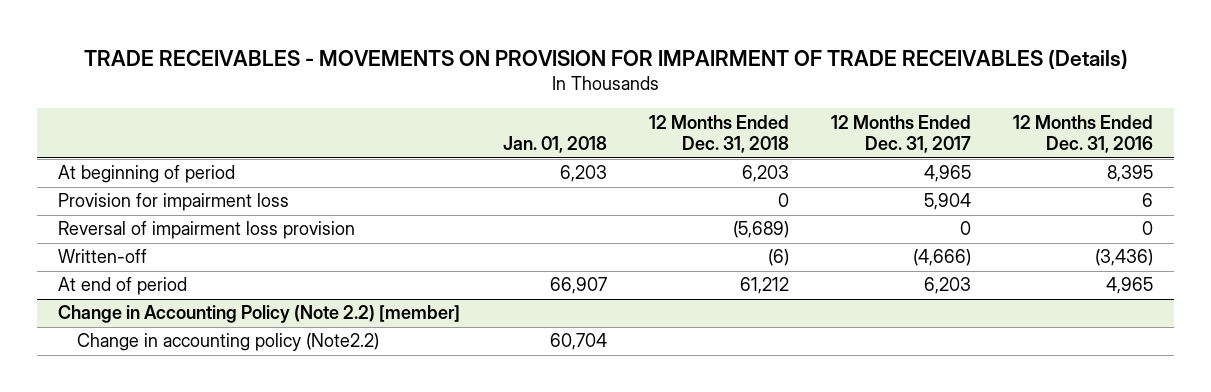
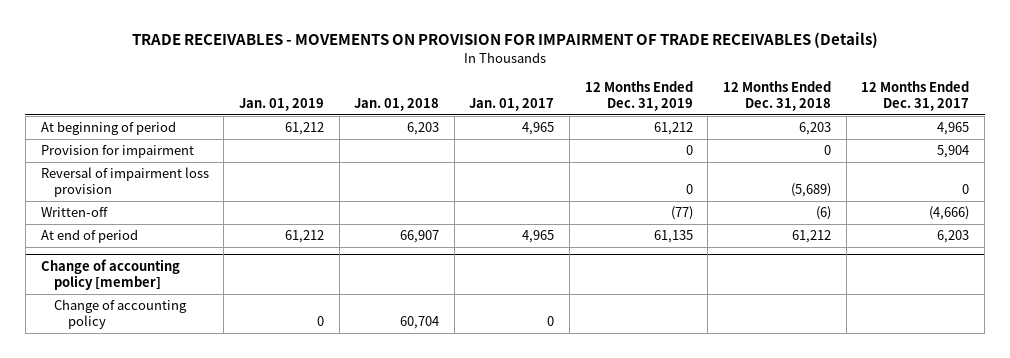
- | Jan. 01, 2018 | 12 Months Ended Dec. 31, 2018 | 12 Months Ended Dec. 31, 2017 | 12 Months Ended Dec. 31, 2016
+ | Jan. 01, 2019 | Jan. 01, 2018 | Jan. 01, 2017 | 12 Months Ended Dec. 31, 2019 | 12 Months Ended Dec. 31, 2018 | 12 Months Ended Dec. 31, 2017
- Provision for impairment loss | | 0 | 5,904 | 6
+ Provision for impairment | | | | 0 | 0 | 5,904
- Change in Accounting Policy (Note 2.2) [member]
- Change in accounting policy (Note2.2) | 60,704 | | |
+ Change of accounting policy [member]
+ Change of accounting policy | 0 | 60,704 | 0 | | |

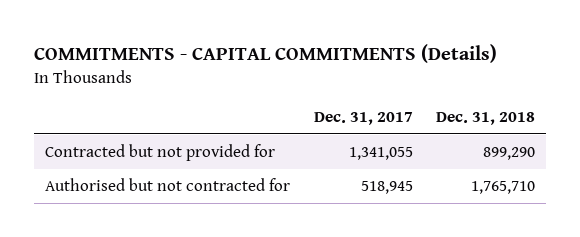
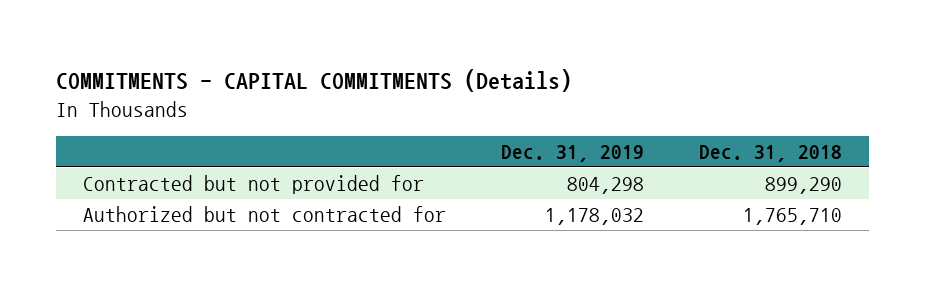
- | Dec. 31, 2017 | Dec. 31, 2018
+ | Dec. 31, 2019 | Dec. 31, 2018
- Authorised but not contracted for | 518,945 | 1,765,710
+ Authorized but not contracted for | 1,178,032 | 1,765,710

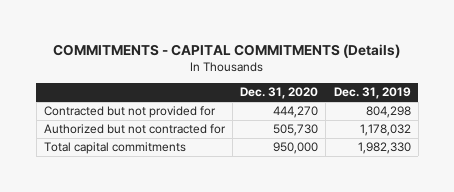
- | Dec. 31, 2019 | Dec. 31, 2018
+ | Dec. 31, 2020 | Dec. 31, 2019
+ Total capital commitments | 950,000 | 1,982,330

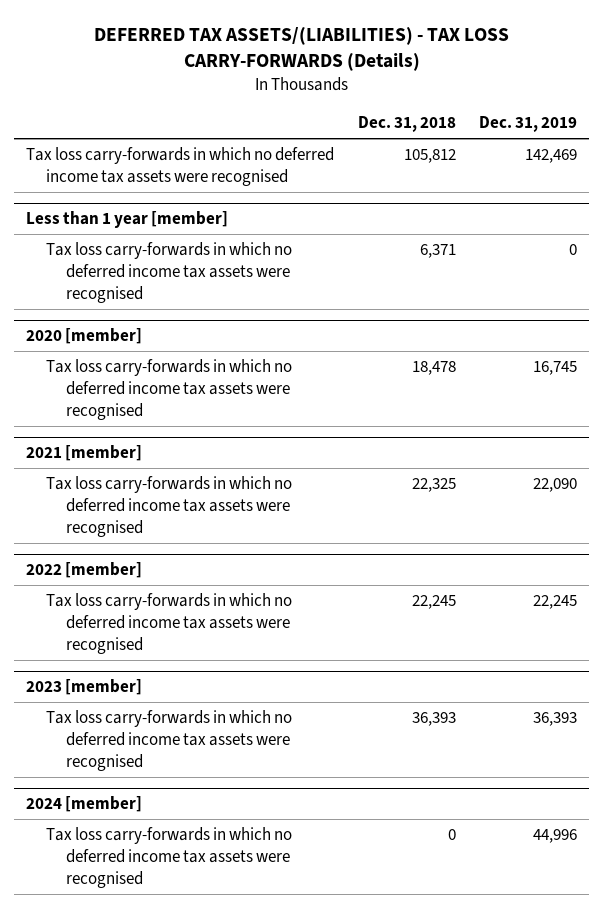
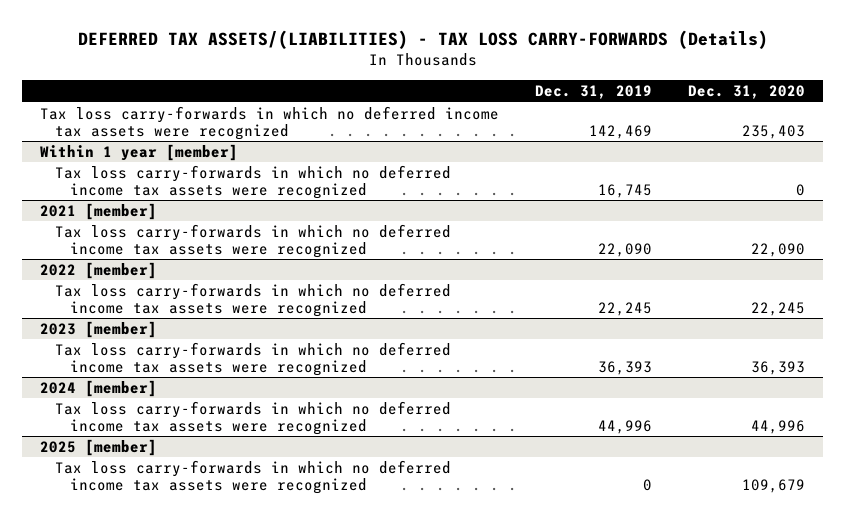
- | Dec. 31, 2018 | Dec. 31, 2019
+ | Dec. 31, 2019 | Dec. 31, 2020
- Tax loss carry-forwards in which no deferred income tax assets were recognised | 105,812 | 142,469
- Less than 1 year [member]
- Tax loss carry-forwards in which no deferred income tax assets were recognised | 6,371 | 0
- 2020 [member]
- Tax loss carry-forwards in which no deferred income tax assets were recognised | 18,478 | 16,745
+ Tax loss carry-forwards in which no deferred income tax assets were recognized | 142,469 | 235,403
+ Within 1 year [member]
+ Tax loss carry-forwards in which no deferred income tax assets were recognized | 16,745 | 0
@ 2021 [member]
- Tax loss carry-forwards in which no deferred income tax assets were recognised | 22,325 | 22,090
+ Tax loss carry-forwards in which no deferred income tax assets were recognized | 22,090 | 22,090
@ 2022 [member]
- Tax loss carry-forwards in which no deferred income tax assets were recognised | 22,245 | 22,245
+ Tax loss carry-forwards in which no deferred income tax assets were recognized | 22,245 | 22,245
@ 2023 [member]
- Tax loss carry-forwards in which no deferred income tax assets were recognised | 36,393 | 36,393
+ Tax loss carry-forwards in which no deferred income tax assets were recognized | 36,393 | 36,393
@ 2024 [member]
- Tax loss carry-forwards in which no deferred income tax assets were recognised | 0 | 44,996
+ Tax loss carry-forwards in which no deferred income tax assets were recognized | 44,996 | 44,996
+ 2025 [member]
+ Tax loss carry-forwards in which no deferred income tax assets were recognized | 0 | 109,679

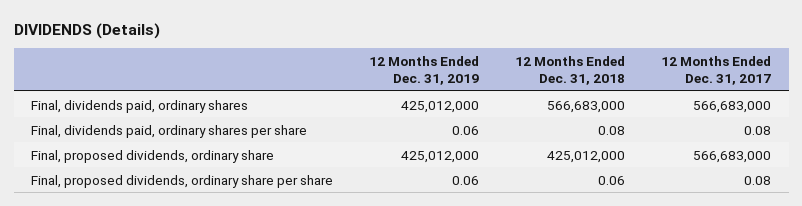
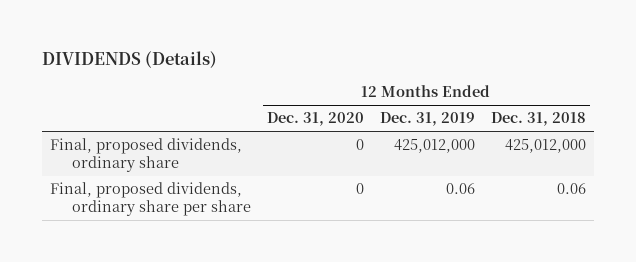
- | 12 Months Ended Dec. 31, 2019 | 12 Months Ended Dec. 31, 2018 | 12 Months Ended Dec. 31, 2017
+ | 12 Months Ended Dec. 31, 2020 | 12 Months Ended Dec. 31, 2019 | 12 Months Ended Dec. 31, 2018
- Final, dividends paid, ordinary shares | 425,012,000 | 566,683,000 | 566,683,000
- Final, dividends paid, ordinary shares per share | 0.06 | 0.08 | 0.08

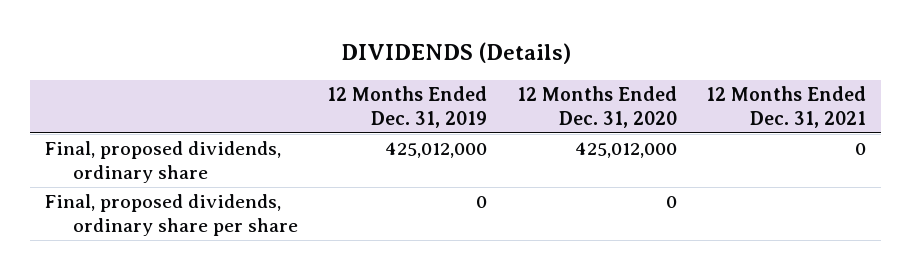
- | 12 Months Ended Dec. 31, 2020 | 12 Months Ended Dec. 31, 2019 | 12 Months Ended Dec. 31, 2018
+ | 12 Months Ended Dec. 31, 2019 | 12 Months Ended Dec. 31, 2020 | 12 Months Ended Dec. 31, 2021
- Final, proposed dividends, ordinary share | 0 | 425,012,000 | 425,012,000
- Final, proposed dividends, ordinary share per share | 0 | 0.06 | 0.06
+ Final, proposed dividends, ordinary share | 425,012,000 | 425,012,000 | 0
+ Final, proposed dividends, ordinary share per share | 0 | 0 |

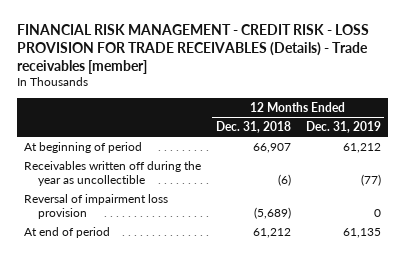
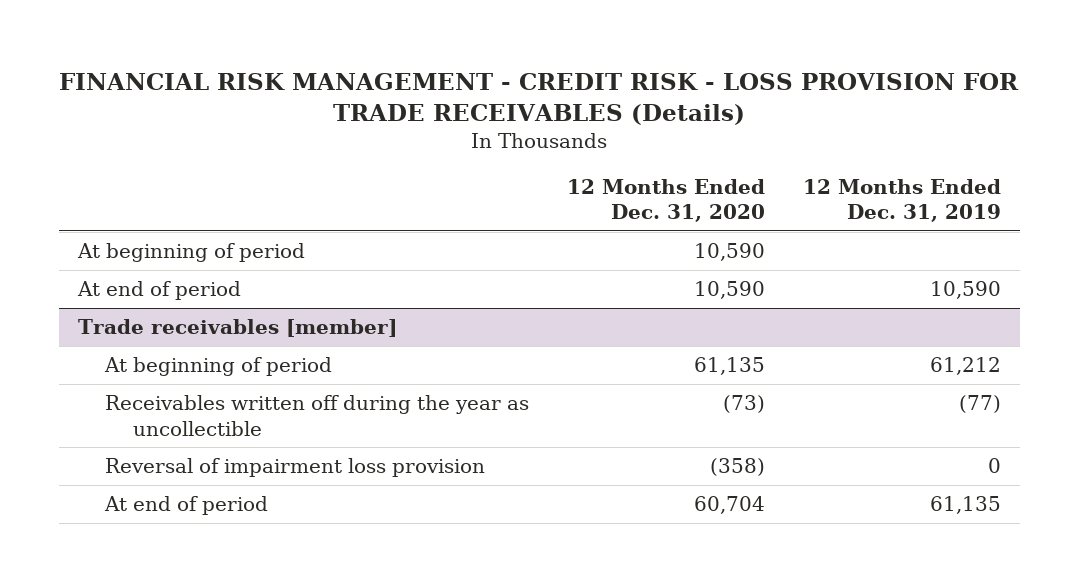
- FINANCIAL RISK MANAGEMENT - CREDIT RISK - LOSS PROVISION FOR TRADE RECEIVABLES (Details) - Trade receivables [member]
+ FINANCIAL RISK MANAGEMENT - CREDIT RISK - LOSS PROVISION FOR TRADE RECEIVABLES (Details)
- | 12 Months Ended Dec. 31, 2018 | 12 Months Ended Dec. 31, 2019
+ | 12 Months Ended Dec. 31, 2020 | 12 Months Ended Dec. 31, 2019
+ At beginning of period | 10,590 |
+ At end of period | 10,590 | 10,590
+ Trade receivables [member]

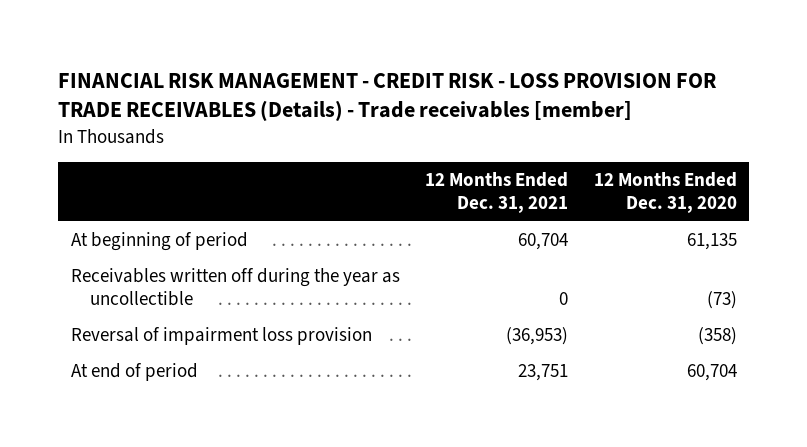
- FINANCIAL RISK MANAGEMENT - CREDIT RISK - LOSS PROVISION FOR TRADE RECEIVABLES (Details)
+ FINANCIAL RISK MANAGEMENT - CREDIT RISK - LOSS PROVISION FOR TRADE RECEIVABLES (Details) - Trade receivables [member]
- | 12 Months Ended Dec. 31, 2020 | 12 Months Ended Dec. 31, 2019
+ | 12 Months Ended Dec. 31, 2021 | 12 Months Ended Dec. 31, 2020
- At beginning of period | 10,590 |
- At end of period | 10,590 | 10,590
- Trade receivables [member]

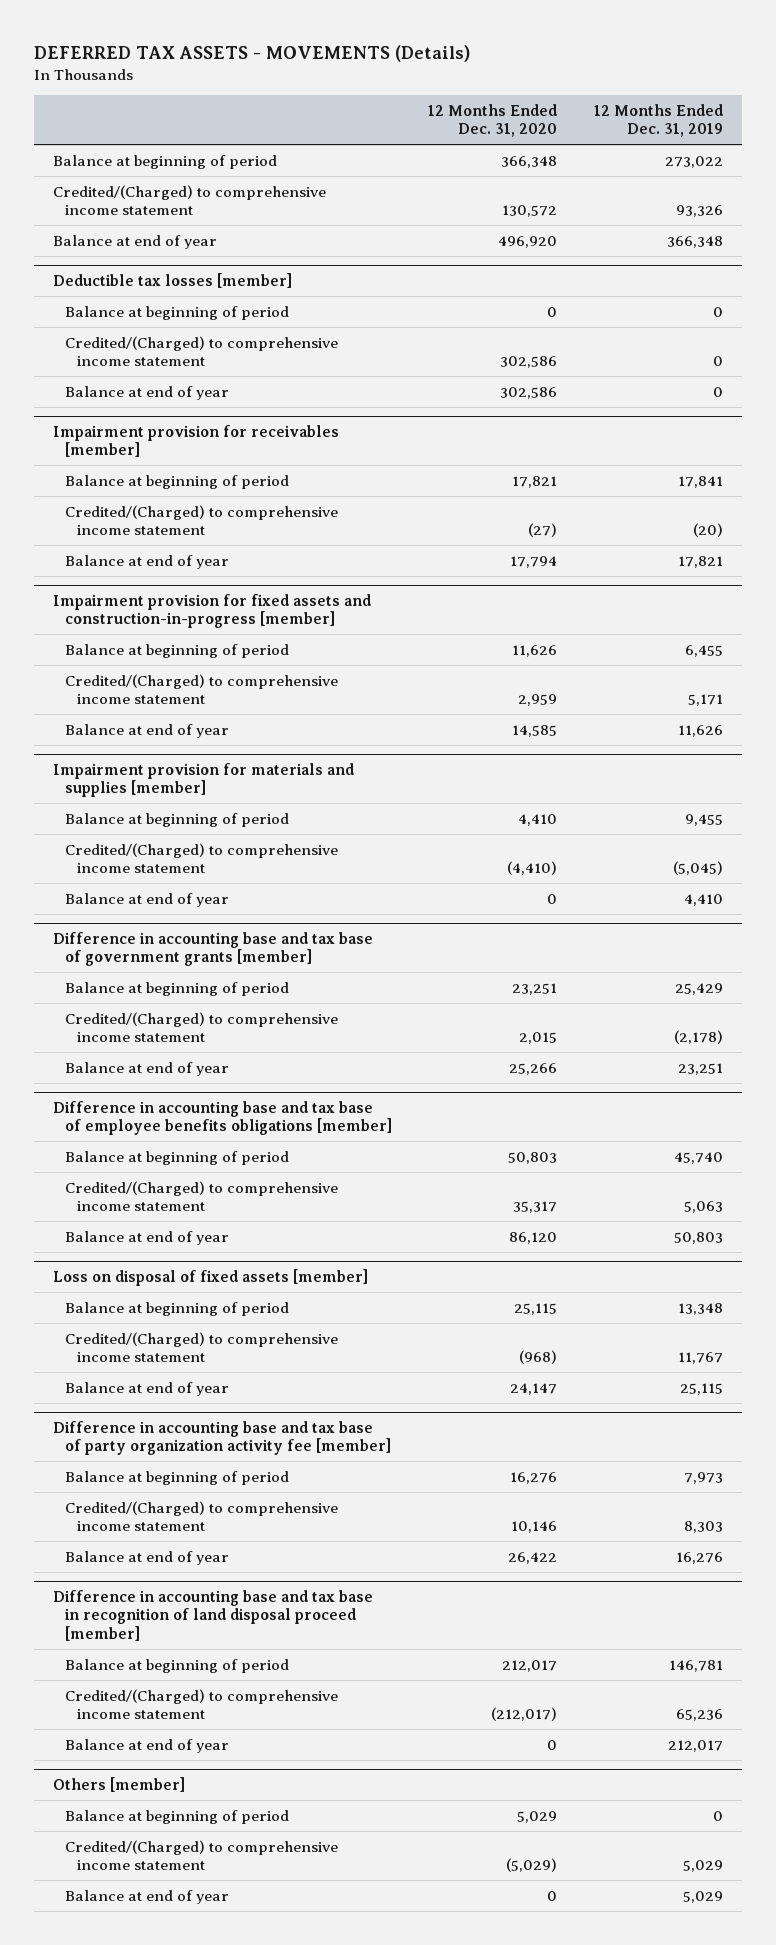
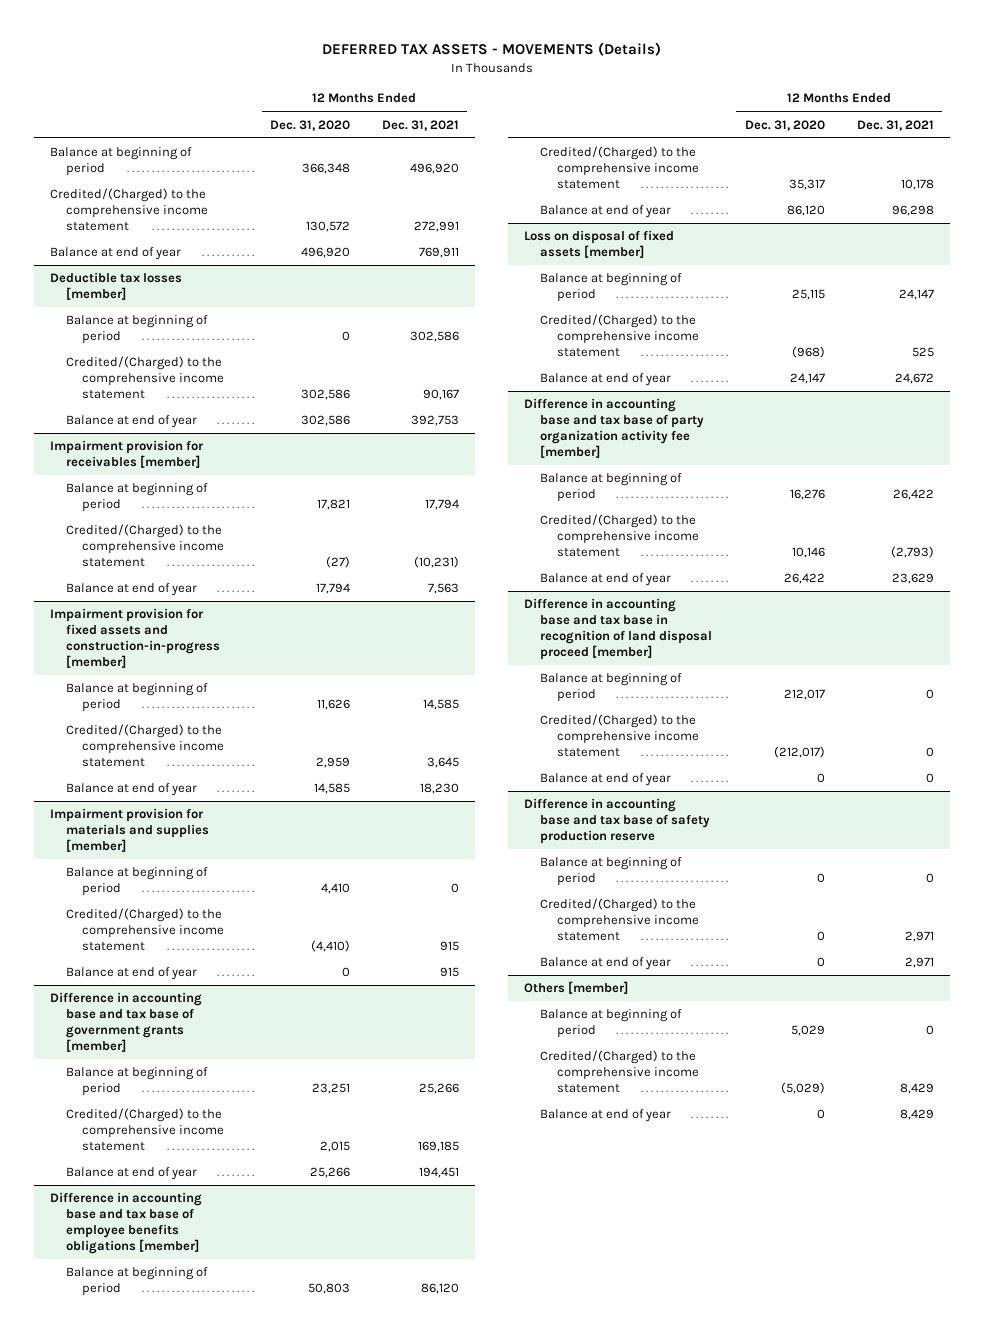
- | 12 Months Ended Dec. 31, 2020 | 12 Months Ended Dec. 31, 2019
+ | 12 Months Ended Dec. 31, 2020 | 12 Months Ended Dec. 31, 2021
- Credited/(Charged) to comprehensive income statement | 130,572 | 93,326
+ Credited/(Charged) to the comprehensive income statement | 130,572 | 272,991
@ Deductible tax losses [member]
- Credited/(Charged) to comprehensive income statement | 302,586 | 0
+ Credited/(Charged) to the comprehensive income statement | 302,586 | 90,167
@ Impairment provision for receivables [member]
- Credited/(Charged) to comprehensive income statement | (27) | (20)
+ Credited/(Charged) to the comprehensive income statement | (27) | (10,231)
@ Impairment provision for fixed assets and construction-in-progress [member]
- Credited/(Charged) to comprehensive income statement | 2,959 | 5,171
+ Credited/(Charged) to the comprehensive income statement | 2,959 | 3,645
@ Impairment provision for materials and supplies [member]
- Credited/(Charged) to comprehensive income statement | (4,410) | (5,045)
+ Credited/(Charged) to the comprehensive income statement | (4,410) | 915
@ Difference in accounting base and tax base of government grants [member]
- Credited/(Charged) to comprehensive income statement | 2,015 | (2,178)
+ Credited/(Charged) to the comprehensive income statement | 2,015 | 169,185
@ Difference in accounting base and tax base of employee benefits obligations [member]
- Credited/(Charged) to comprehensive income statement | 35,317 | 5,063
+ Credited/(Charged) to the comprehensive income statement | 35,317 | 10,178
@ Loss on disposal of fixed assets [member]
- Credited/(Charged) to comprehensive income statement | (968) | 11,767
+ Credited/(Charged) to the comprehensive income statement | (968) | 525
@ Difference in accounting base and tax base of party organization activity fee [member]
- Credited/(Charged) to comprehensive income statement | 10,146 | 8,303
+ Credited/(Charged) to the comprehensive income statement | 10,146 | (2,793)
@ Difference in accounting base and tax base in recognition of land disposal proceed [member]
- Credited/(Charged) to comprehensive income statement | (212,017) | 65,236
+ Credited/(Charged) to the comprehensive income statement | (212,017) | 0
+ Difference in accounting base and tax base of safety production reserve
+ Balance at beginning of period | 0 | 0
+ Credited/(Charged) to the comprehensive income statement | 0 | 2,971
+ Balance at end of year | 0 | 2,971
@ Others [member]
- Credited/(Charged) to comprehensive income statement | (5,029) | 5,029
+ Credited/(Charged) to the comprehensive income statement | (5,029) | 8,429

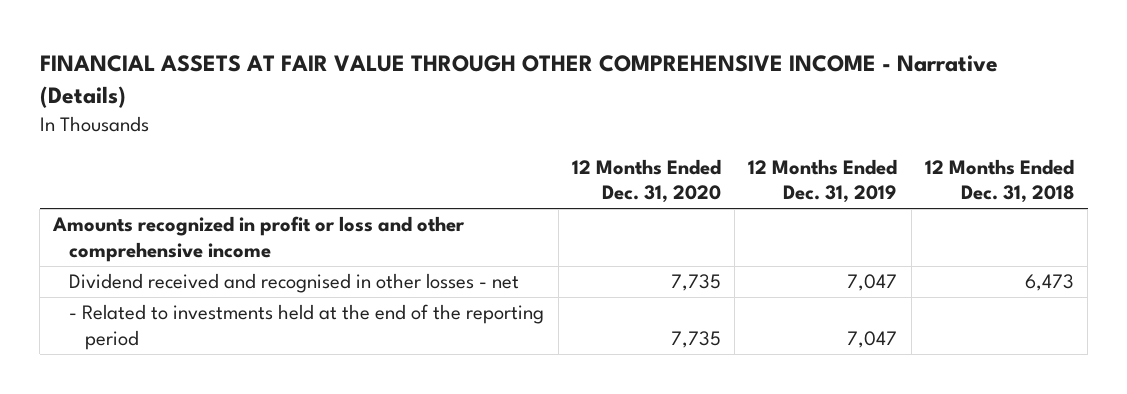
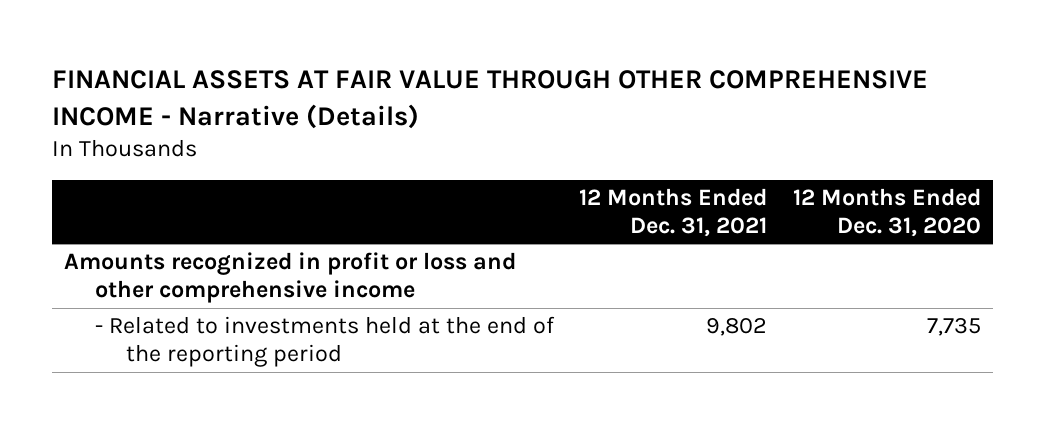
- | 12 Months Ended Dec. 31, 2020 | 12 Months Ended Dec. 31, 2019 | 12 Months Ended Dec. 31, 2018
+ | 12 Months Ended Dec. 31, 2021 | 12 Months Ended Dec. 31, 2020
- Dividend received and recognised in other losses - net | 7,735 | 7,047 | 6,473

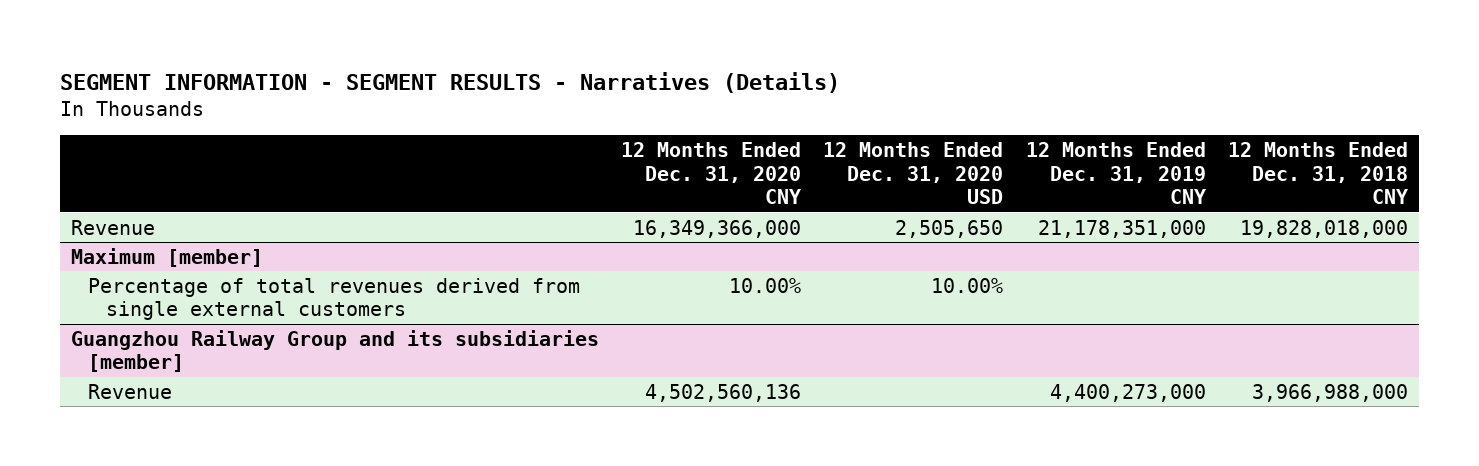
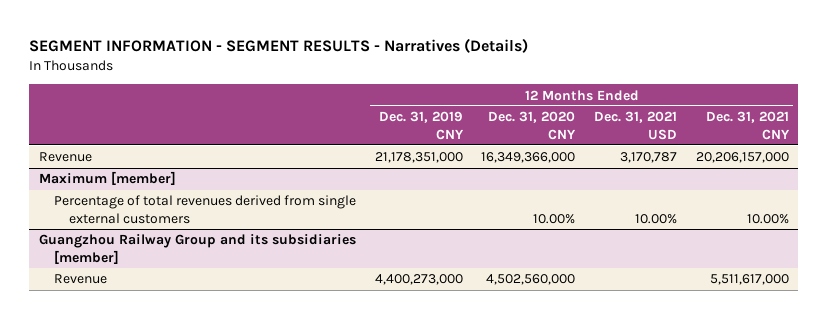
- | 12 Months Ended Dec. 31, 2020 CNY | 12 Months Ended Dec. 31, 2020 USD | 12 Months Ended Dec. 31, 2019 CNY | 12 Months Ended Dec. 31, 2018 CNY
+ | 12 Months Ended Dec. 31, 2019 CNY | 12 Months Ended Dec. 31, 2020 CNY | 12 Months Ended Dec. 31, 2021 USD | 12 Months Ended Dec. 31, 2021 CNY
@ Guangzhou Railway Group and its subsidiaries [member]
- Revenue | 4,502,560,136 | | 4,400,273,000 | 3,966,988,000
+ Revenue | 4,400,273,000 | 4,502,560,000 | | 5,511,617,000

